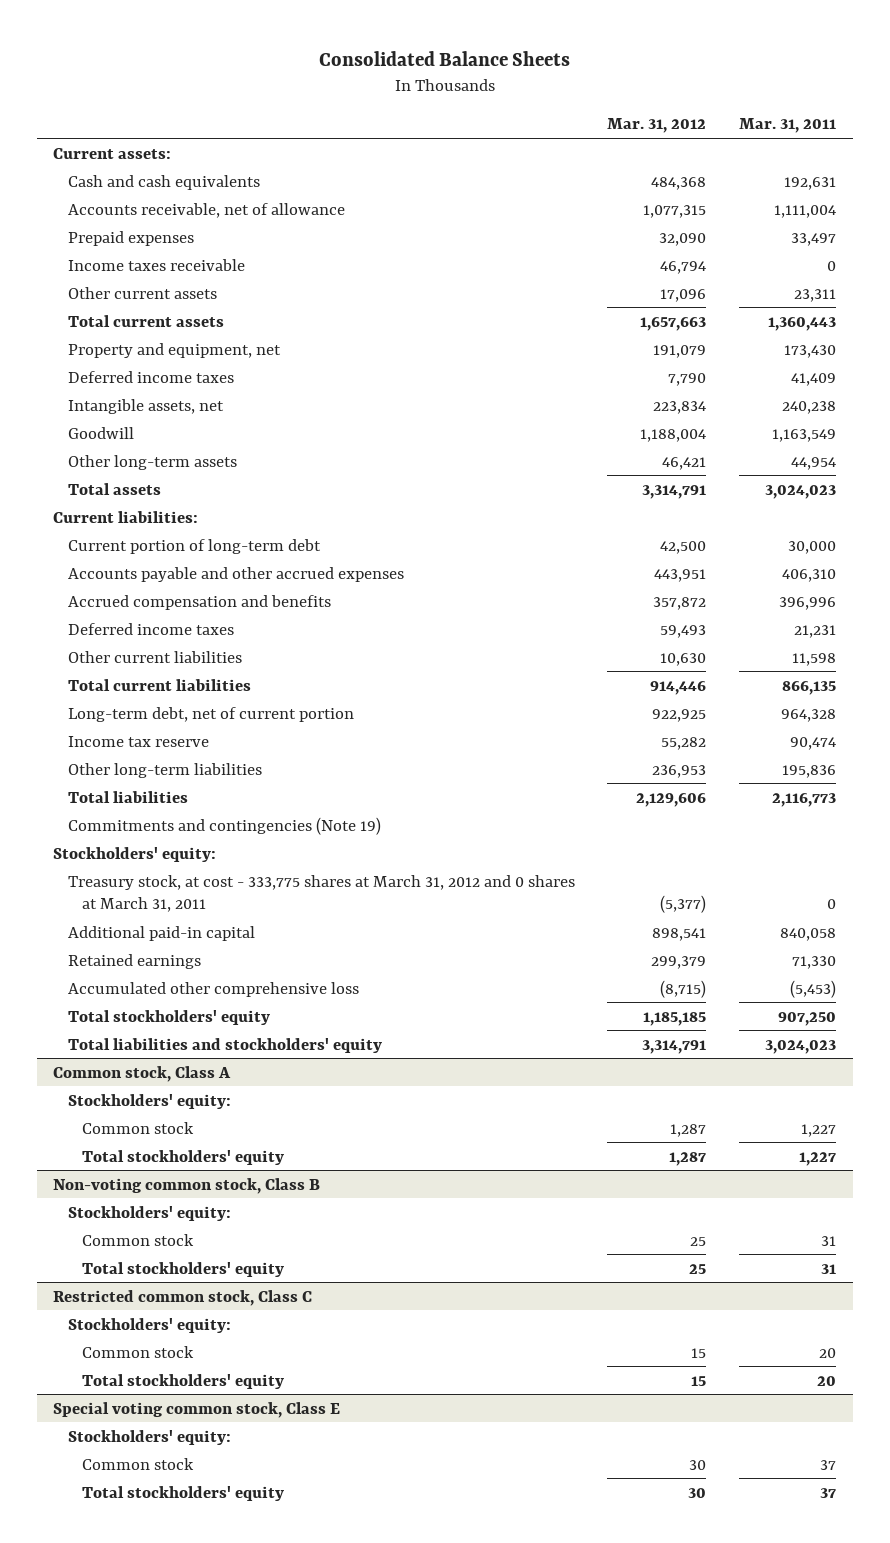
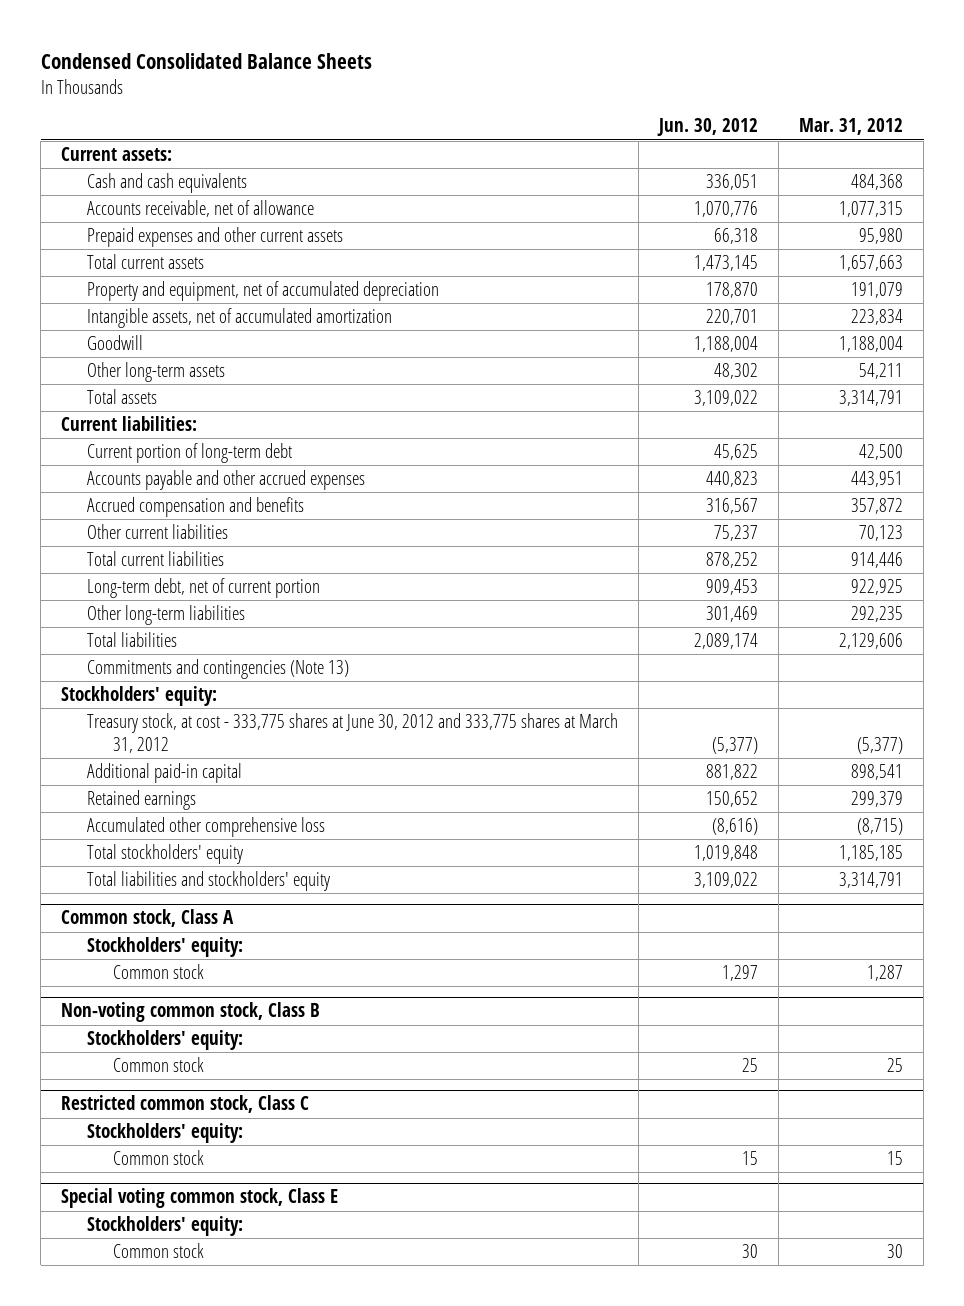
- Consolidated Balance Sheets
+ Condensed Consolidated Balance Sheets
- | Mar. 31, 2012 | Mar. 31, 2011
+ | Jun. 30, 2012 | Mar. 31, 2012
- Prepaid expenses | 32,090 | 33,497
- Income taxes receivable | 46,794 | 0
- Other current assets | 17,096 | 23,311
+ Prepaid expenses and other current assets | 66,318 | 95,980
- Property and equipment, net | 191,079 | 173,430
- Deferred income taxes | 7,790 | 41,409
- Intangible assets, net | 223,834 | 240,238
+ Property and equipment, net of accumulated depreciation | 178,870 | 191,079
+ Intangible assets, net of accumulated amortization | 220,701 | 223,834
- Other long-term assets | 46,421 | 44,954
+ Other long-term assets | 48,302 | 54,211
- Deferred income taxes | 59,493 | 21,231
- Other current liabilities | 10,630 | 11,598
+ Other current liabilities | 75,237 | 70,123
- Income tax reserve | 55,282 | 90,474
- Other long-term liabilities | 236,953 | 195,836
+ Other long-term liabilities | 301,469 | 292,235
- Commitments and contingencies (Note 19)
+ Commitments and contingencies (Note 13)
- Treasury stock, at cost - 333,775 shares at March 31, 2012 and 0 shares at March 31, 2011 | (5,377) | 0
+ Treasury stock, at cost - 333,775 shares at June 30, 2012 and 333,775 shares at March 31, 2012 | (5,377) | (5,377)
@ Common stock, Class A
- Total stockholders' equity | 1,287 | 1,227
@ Non-voting common stock, Class B
- Total stockholders' equity | 25 | 31
@ Restricted common stock, Class C
- Total stockholders' equity | 15 | 20
@ Special voting common stock, Class E
- Total stockholders' equity | 30 | 37

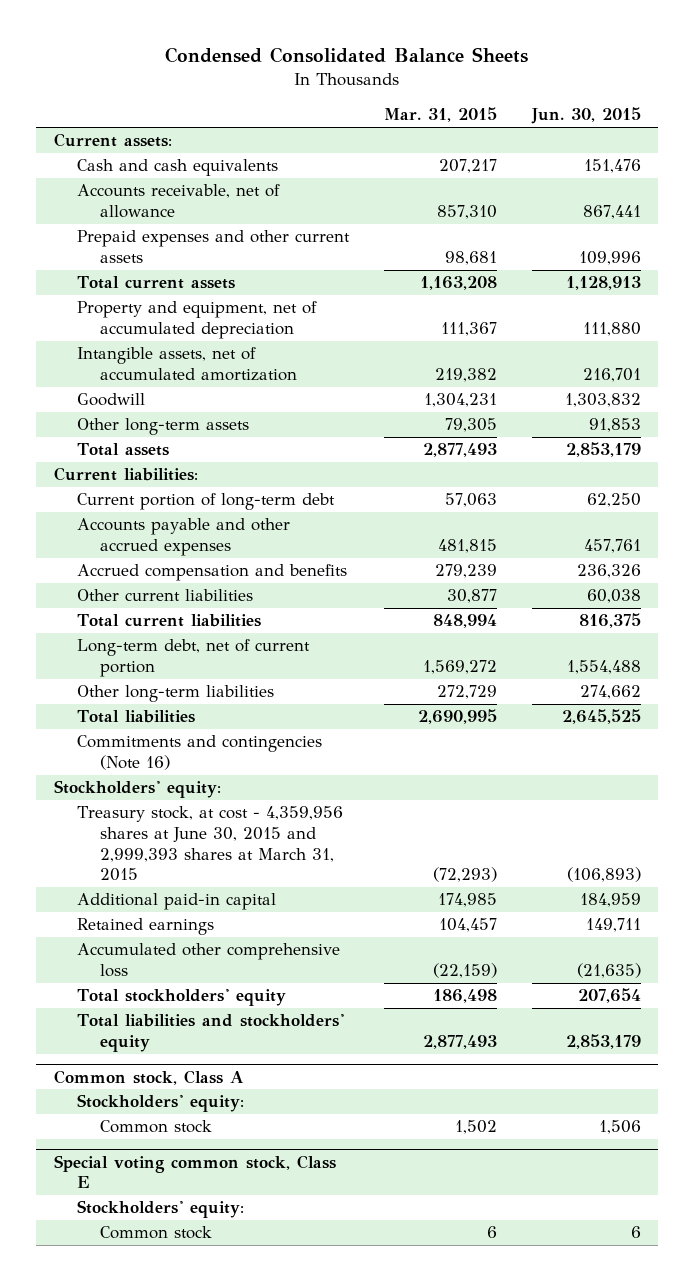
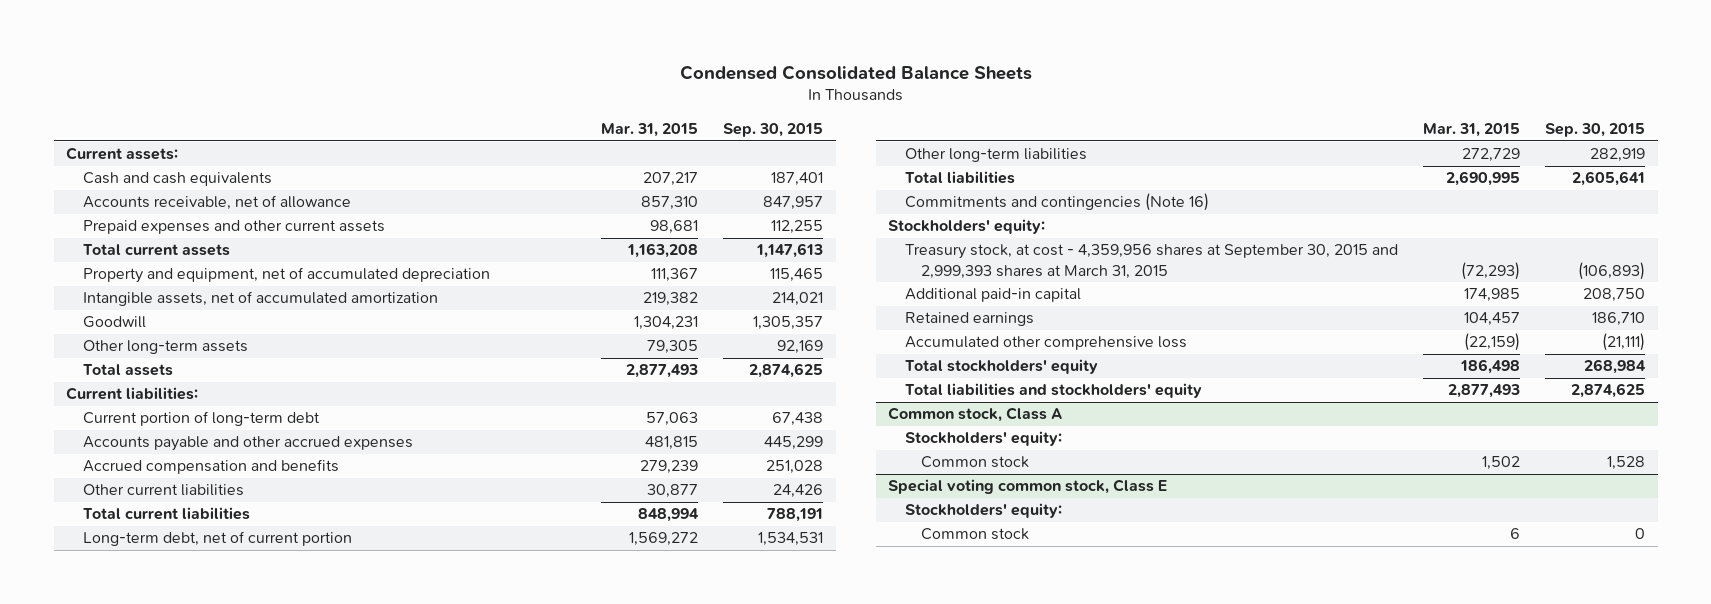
- | Mar. 31, 2015 | Jun. 30, 2015
+ | Mar. 31, 2015 | Sep. 30, 2015
- Treasury stock, at cost - 4,359,956 shares at June 30, 2015 and 2,999,393 shares at March 31, 2015 | (72,293) | (106,893)
+ Treasury stock, at cost - 4,359,956 shares at September 30, 2015 and 2,999,393 shares at March 31, 2015 | (72,293) | (106,893)

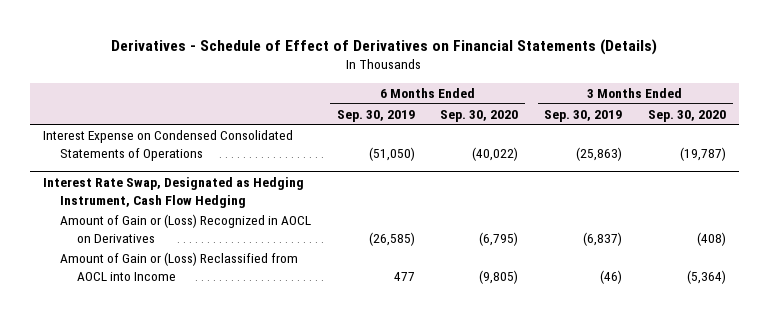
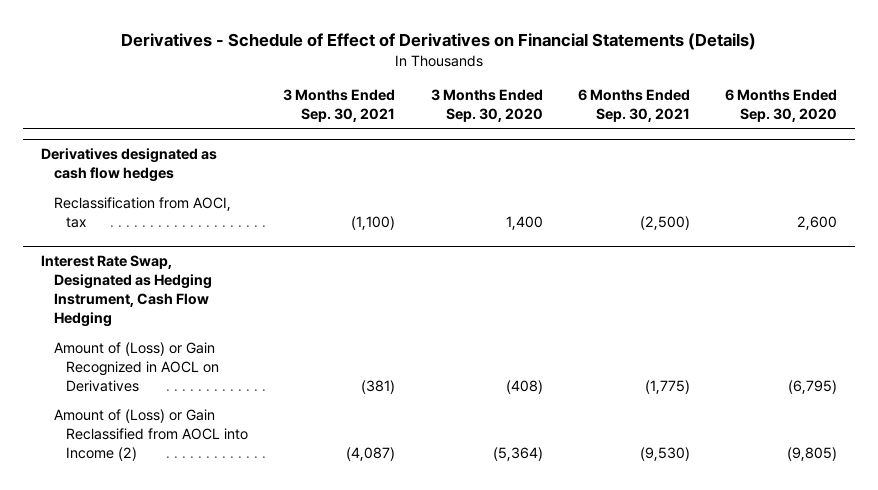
- | 6 Months Ended Sep. 30, 2019 | 6 Months Ended Sep. 30, 2020 | 3 Months Ended Sep. 30, 2019 | 3 Months Ended Sep. 30, 2020
+ | 3 Months Ended Sep. 30, 2021 | 3 Months Ended Sep. 30, 2020 | 6 Months Ended Sep. 30, 2021 | 6 Months Ended Sep. 30, 2020
- Interest Expense on Condensed Consolidated Statements of Operations | (51,050) | (40,022) | (25,863) | (19,787)
+ Derivatives designated as cash flow hedges
+ Reclassification from AOCI, tax | (1,100) | 1,400 | (2,500) | 2,600
@ Interest Rate Swap, Designated as Hedging Instrument, Cash Flow Hedging
- Amount of Gain or (Loss) Recognized in AOCL on Derivatives | (26,585) | (6,795) | (6,837) | (408)
- Amount of Gain or (Loss) Reclassified from AOCL into Income | 477 | (9,805) | (46) | (5,364)
+ Amount of (Loss) or Gain Recognized in AOCL on Derivatives | (381) | (408) | (1,775) | (6,795)
+ Amount of (Loss) or Gain Reclassified from AOCL into Income (2) | (4,087) | (5,364) | (9,530) | (9,805)

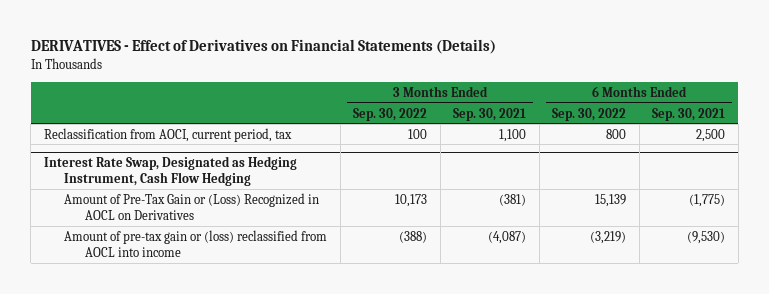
- Derivatives - Schedule of Effect of Derivatives on Financial Statements (Details)
+ DERIVATIVES - Effect of Derivatives on Financial Statements (Details)
- | 3 Months Ended Sep. 30, 2021 | 3 Months Ended Sep. 30, 2020 | 6 Months Ended Sep. 30, 2021 | 6 Months Ended Sep. 30, 2020
+ | 3 Months Ended Sep. 30, 2022 | 3 Months Ended Sep. 30, 2021 | 6 Months Ended Sep. 30, 2022 | 6 Months Ended Sep. 30, 2021
- Derivatives designated as cash flow hedges
- Reclassification from AOCI, tax | (1,100) | 1,400 | (2,500) | 2,600
+ Reclassification from AOCI, current period, tax | 100 | 1,100 | 800 | 2,500
@ Interest Rate Swap, Designated as Hedging Instrument, Cash Flow Hedging
- Amount of (Loss) or Gain Recognized in AOCL on Derivatives | (381) | (408) | (1,775) | (6,795)
- Amount of (Loss) or Gain Reclassified from AOCL into Income (2) | (4,087) | (5,364) | (9,530) | (9,805)
+ Amount of Pre-Tax Gain or (Loss) Recognized in AOCL on Derivatives | 10,173 | (381) | 15,139 | (1,775)
+ Amount of pre-tax gain or (loss) reclassified from AOCL into income | (388) | (4,087) | (3,219) | (9,530)

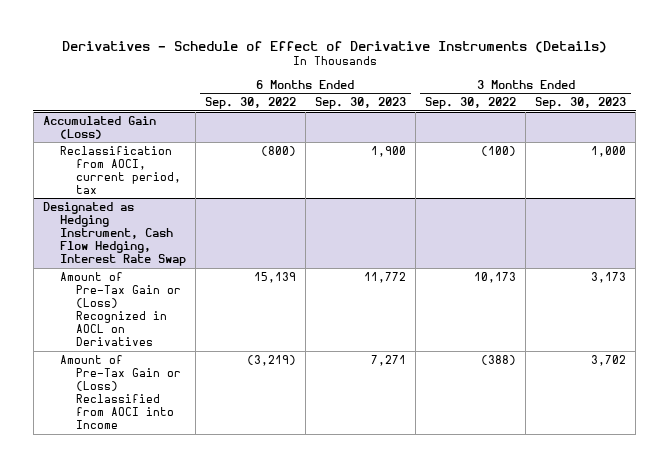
- DERIVATIVES - Effect of Derivatives on Financial Statements (Details)
+ Derivatives - Schedule of Effect of Derivative Instruments (Details)
- | 3 Months Ended Sep. 30, 2022 | 3 Months Ended Sep. 30, 2021 | 6 Months Ended Sep. 30, 2022 | 6 Months Ended Sep. 30, 2021
+ | 6 Months Ended Sep. 30, 2022 | 6 Months Ended Sep. 30, 2023 | 3 Months Ended Sep. 30, 2022 | 3 Months Ended Sep. 30, 2023
- Reclassification from AOCI, current period, tax | 100 | 1,100 | 800 | 2,500
- Interest Rate Swap, Designated as Hedging Instrument, Cash Flow Hedging
+ Accumulated Gain (Loss)
+ Reclassification from AOCI, current period, tax | (800) | 1,900 | (100) | 1,000
+ Designated as Hedging Instrument, Cash Flow Hedging, Interest Rate Swap
- Amount of pre-tax gain or (loss) reclassified from AOCL into income | (388) | (4,087) | (3,219) | (9,530)
+ Amount of Pre-Tax Gain or (Loss) Reclassified from AOCI into Income | (3,219) | 7,271 | (388) | 3,702

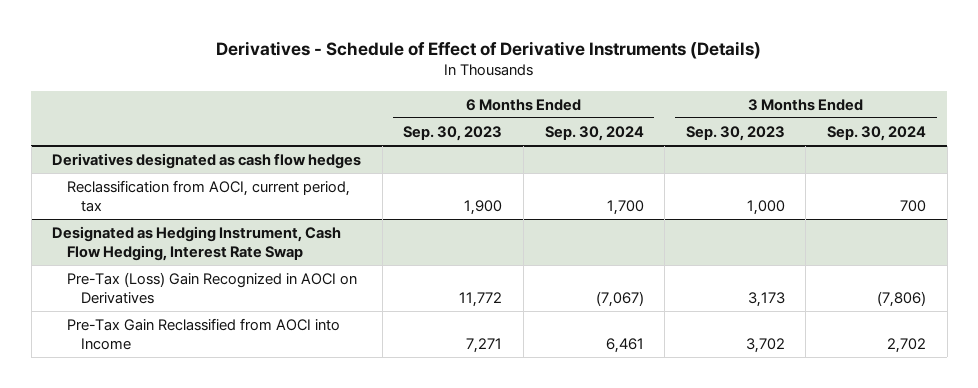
- | 6 Months Ended Sep. 30, 2022 | 6 Months Ended Sep. 30, 2023 | 3 Months Ended Sep. 30, 2022 | 3 Months Ended Sep. 30, 2023
+ | 6 Months Ended Sep. 30, 2023 | 6 Months Ended Sep. 30, 2024 | 3 Months Ended Sep. 30, 2023 | 3 Months Ended Sep. 30, 2024
- Accumulated Gain (Loss)
+ Derivatives designated as cash flow hedges
@ Designated as Hedging Instrument, Cash Flow Hedging, Interest Rate Swap
- Amount of Pre-Tax Gain or (Loss) Recognized in AOCL on Derivatives | 15,139 | 11,772 | 10,173 | 3,173
- Amount of Pre-Tax Gain or (Loss) Reclassified from AOCI into Income | (3,219) | 7,271 | (388) | 3,702
+ Pre-Tax (Loss) Gain Recognized in AOCI on Derivatives | 11,772 | (7,067) | 3,173 | (7,806)
+ Pre-Tax Gain Reclassified from AOCI into Income | 7,271 | 6,461 | 3,702 | 2,702

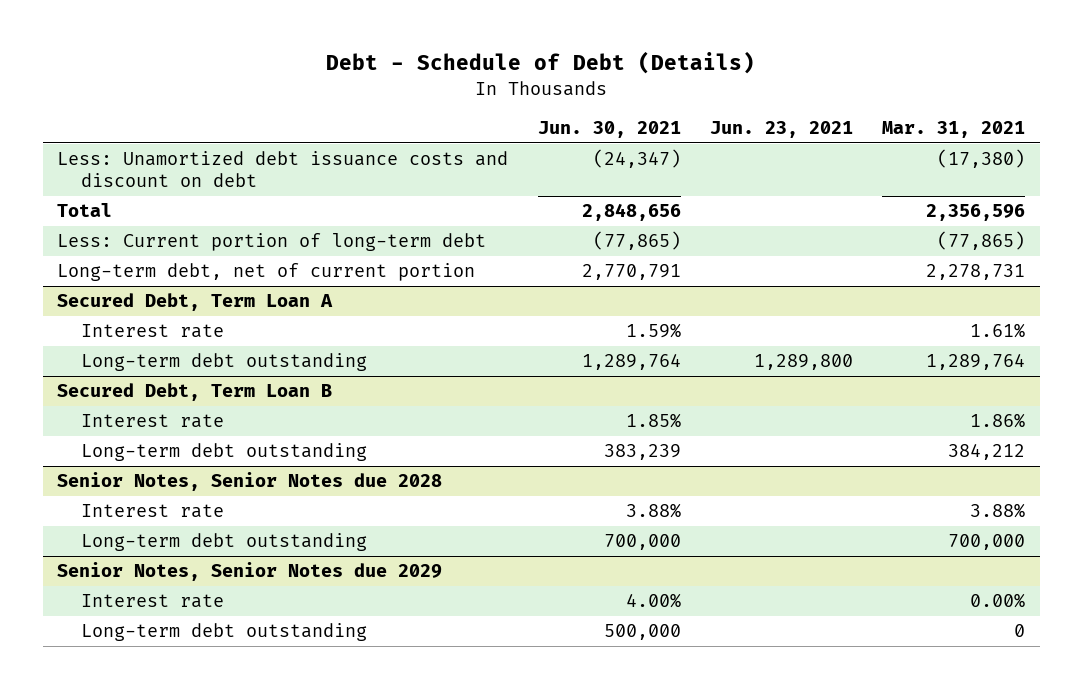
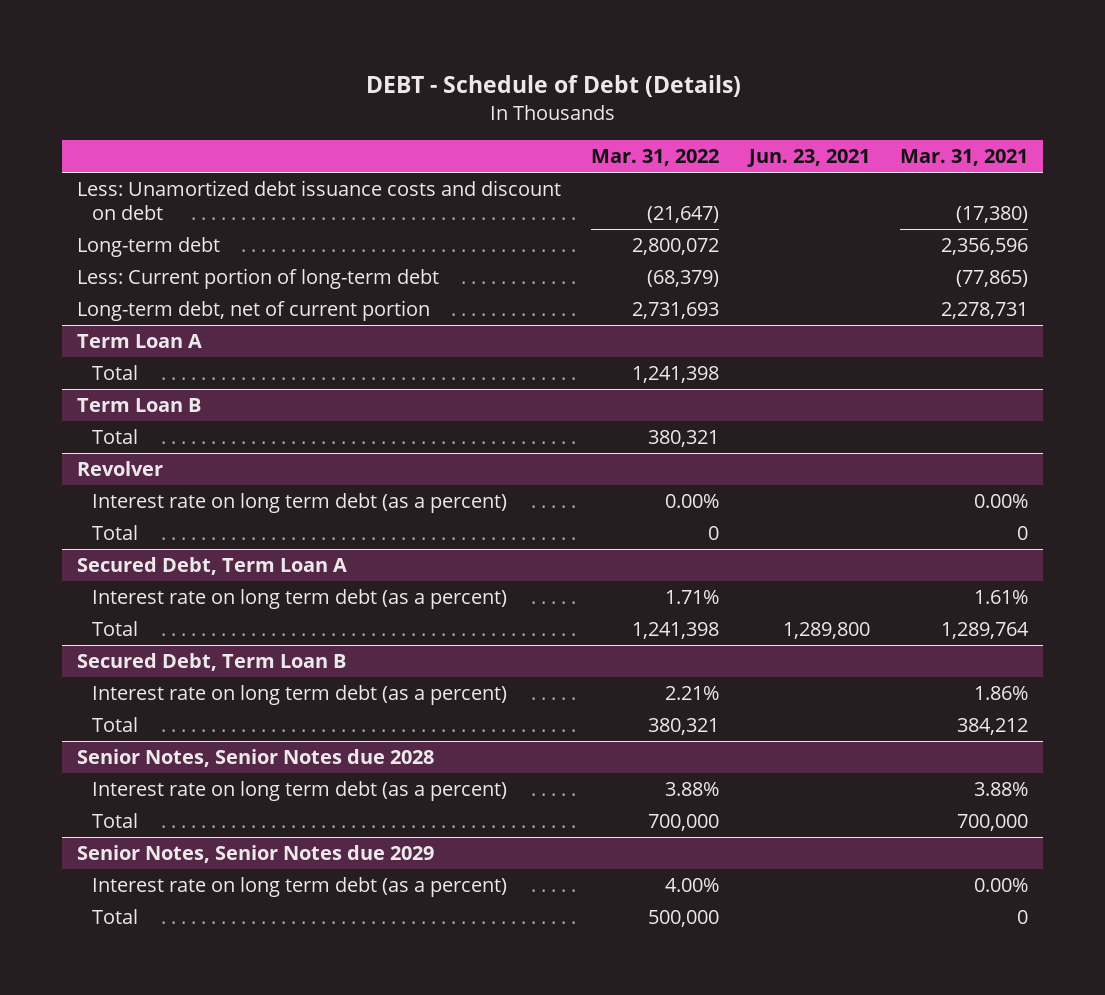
- Debt - Schedule of Debt (Details)
+ DEBT - Schedule of Debt (Details)
- | Jun. 30, 2021 | Jun. 23, 2021 | Mar. 31, 2021
+ | Mar. 31, 2022 | Jun. 23, 2021 | Mar. 31, 2021
- Total | 2,848,656 | | 2,356,596
+ Long-term debt | 2,800,072 | | 2,356,596
+ Term Loan A
+ Total | 1,241,398 | |
+ Term Loan B
+ Total | 380,321 | |
+ Revolver
+ Interest rate on long term debt (as a percent) | 0.00% | | 0.00%
+ Total | 0 | | 0
@ Secured Debt, Term Loan A
- Interest rate | 1.59% | | 1.61%
- Long-term debt outstanding | 1,289,764 | 1,289,800 | 1,289,764
+ Interest rate on long term debt (as a percent) | 1.71% | | 1.61%
+ Total | 1,241,398 | 1,289,800 | 1,289,764
@ Secured Debt, Term Loan B
- Interest rate | 1.85% | | 1.86%
- Long-term debt outstanding | 383,239 | | 384,212
+ Interest rate on long term debt (as a percent) | 2.21% | | 1.86%
+ Total | 380,321 | | 384,212
@ Senior Notes, Senior Notes due 2028
- Interest rate | 3.88% | | 3.88%
- Long-term debt outstanding | 700,000 | | 700,000
+ Interest rate on long term debt (as a percent) | 3.88% | | 3.88%
+ Total | 700,000 | | 700,000
@ Senior Notes, Senior Notes due 2029
- Interest rate | 4.00% | | 0.00%
- Long-term debt outstanding | 500,000 | | 0
+ Interest rate on long term debt (as a percent) | 4.00% | | 0.00%
+ Total | 500,000 | | 0

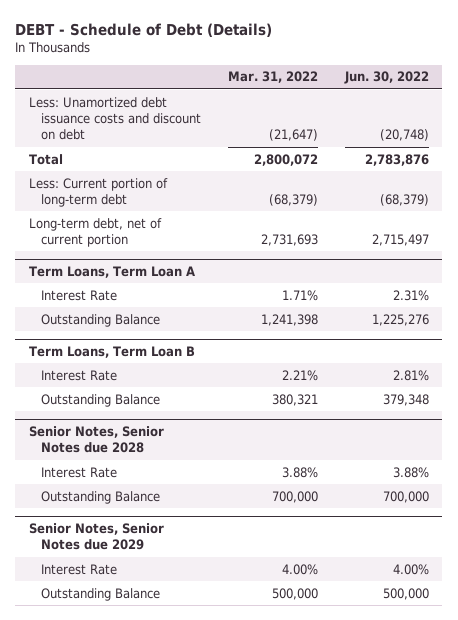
- | Mar. 31, 2022 | Jun. 23, 2021 | Mar. 31, 2021
+ | Mar. 31, 2022 | Jun. 30, 2022
- Long-term debt | 2,800,072 | | 2,356,596
+ Total | 2,800,072 | 2,783,876
- Term Loan A
- Total | 1,241,398 | |
- Term Loan B
- Total | 380,321 | |
- Revolver
- Interest rate on long term debt (as a percent) | 0.00% | | 0.00%
- Total | 0 | | 0
- Secured Debt, Term Loan A
- Interest rate on long term debt (as a percent) | 1.71% | | 1.61%
- Total | 1,241,398 | 1,289,800 | 1,289,764
- Secured Debt, Term Loan B
- Interest rate on long term debt (as a percent) | 2.21% | | 1.86%
- Total | 380,321 | | 384,212
+ Term Loans, Term Loan A
+ Interest Rate | 1.71% | 2.31%
+ Outstanding Balance | 1,241,398 | 1,225,276
+ Term Loans, Term Loan B
+ Interest Rate | 2.21% | 2.81%
+ Outstanding Balance | 380,321 | 379,348
@ Senior Notes, Senior Notes due 2028
- Interest rate on long term debt (as a percent) | 3.88% | | 3.88%
- Total | 700,000 | | 700,000
+ Interest Rate | 3.88% | 3.88%
+ Outstanding Balance | 700,000 | 700,000
@ Senior Notes, Senior Notes due 2029
- Interest rate on long term debt (as a percent) | 4.00% | | 0.00%
- Total | 500,000 | | 0
+ Interest Rate | 4.00% | 4.00%
+ Outstanding Balance | 500,000 | 500,000

